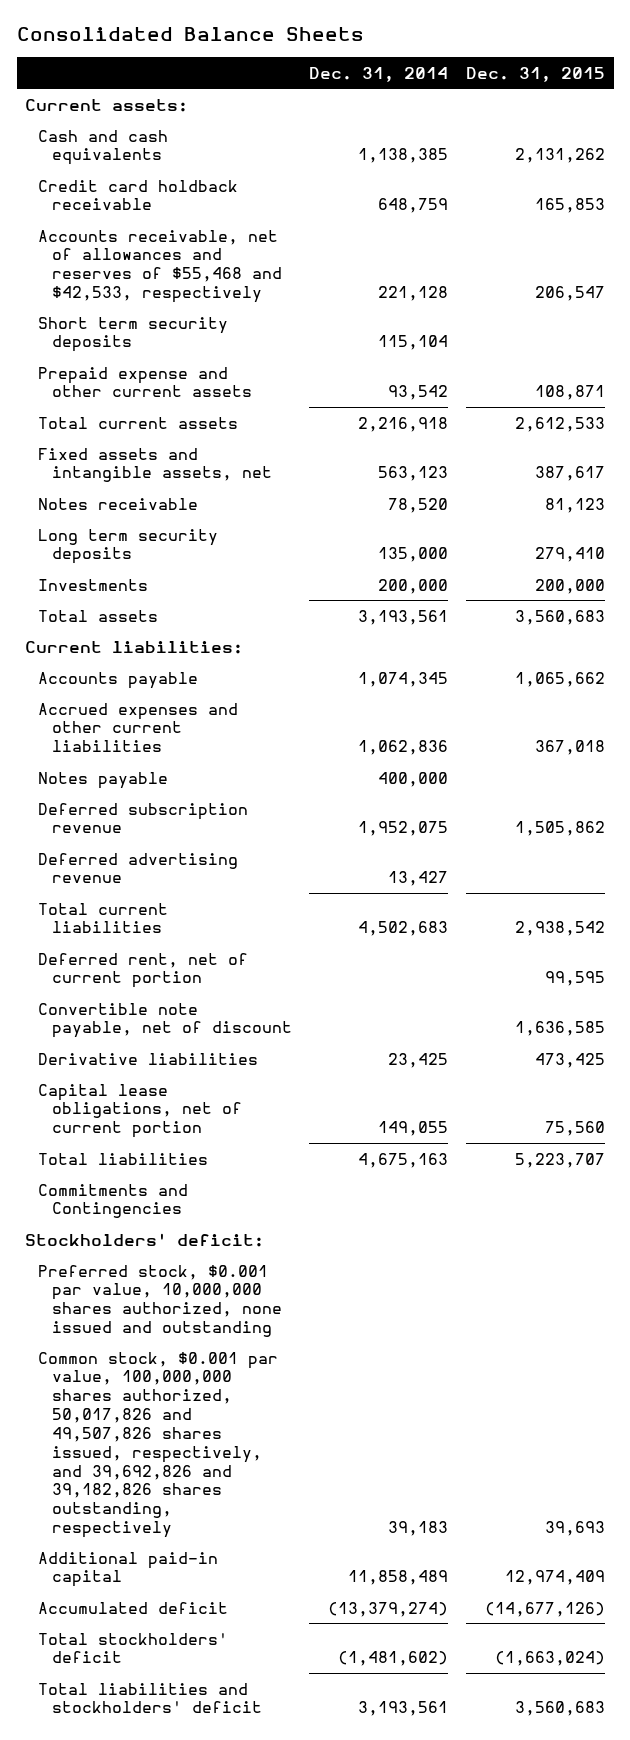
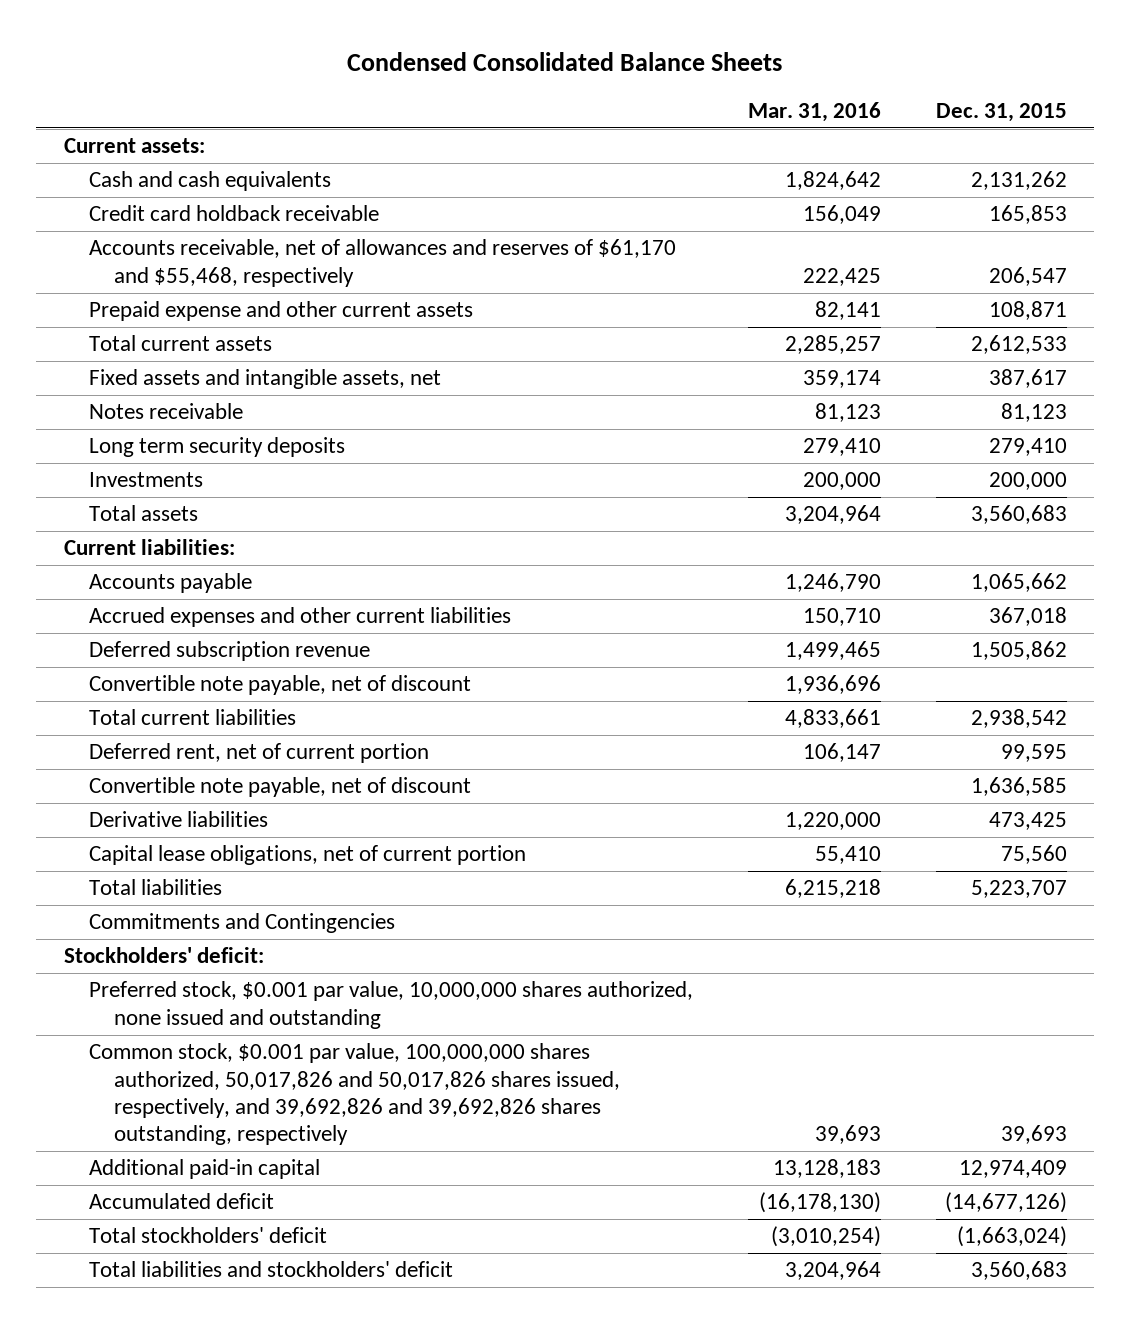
- Consolidated Balance Sheets
+ Condensed Consolidated Balance Sheets
- | Dec. 31, 2014 | Dec. 31, 2015
+ | Mar. 31, 2016 | Dec. 31, 2015
- Accounts receivable, net of allowances and reserves of $55,468 and $42,533, respectively | 221,128 | 206,547
- Short term security deposits | 115,104 |
+ Accounts receivable, net of allowances and reserves of $61,170 and $55,468, respectively | 222,425 | 206,547
- Notes payable | 400,000 |
- Deferred advertising revenue | 13,427 |
+ Convertible note payable, net of discount | 1,936,696 |
- Common stock, $0.001 par value, 100,000,000 shares authorized, 50,017,826 and 49,507,826 shares issued, respectively, and 39,692,826 and 39,182,826 shares outstanding, respectively | 39,183 | 39,693
+ Common stock, $0.001 par value, 100,000,000 shares authorized, 50,017,826 and 50,017,826 shares issued, respectively, and 39,692,826 and 39,692,826 shares outstanding, respectively | 39,693 | 39,693

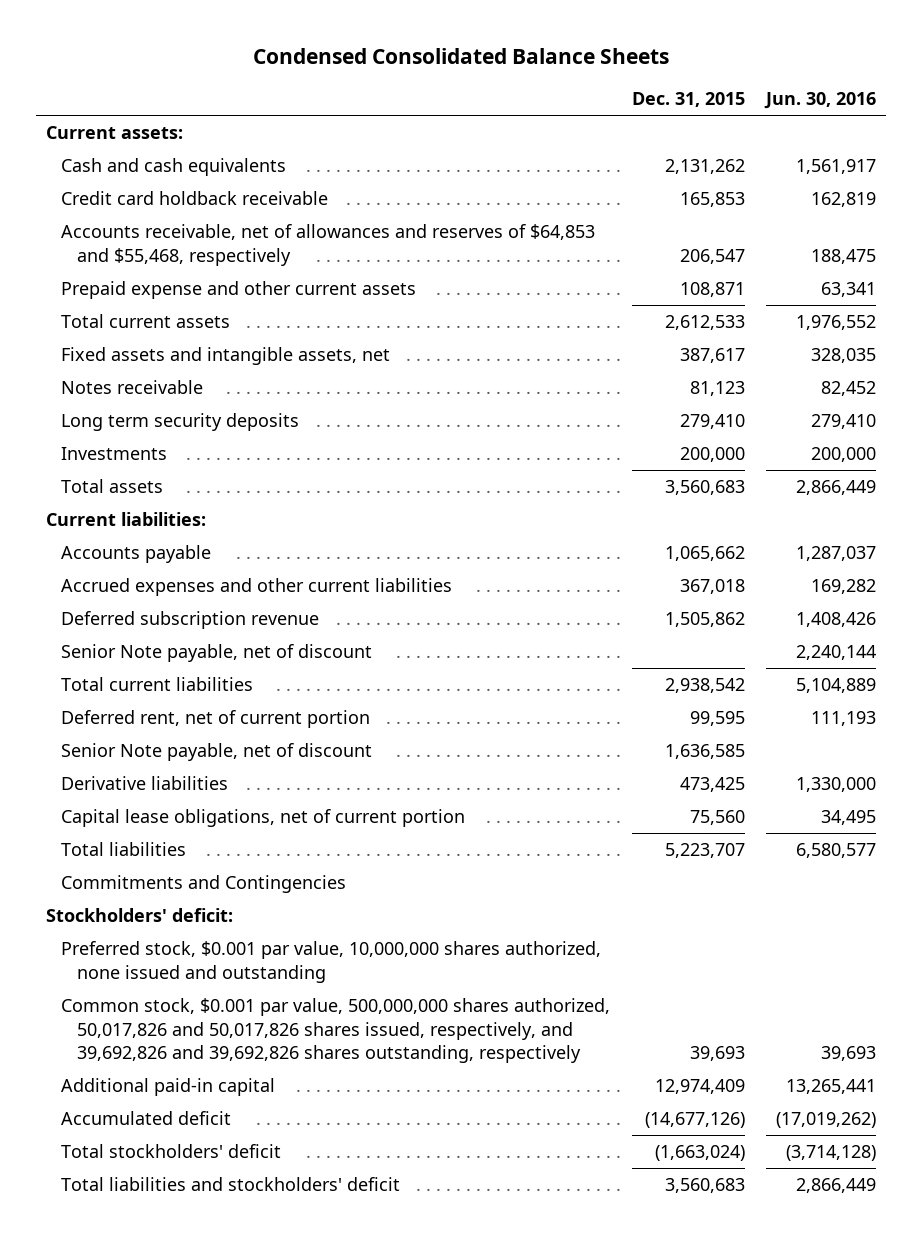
- | Mar. 31, 2016 | Dec. 31, 2015
+ | Dec. 31, 2015 | Jun. 30, 2016
- Accounts receivable, net of allowances and reserves of $61,170 and $55,468, respectively | 222,425 | 206,547
+ Accounts receivable, net of allowances and reserves of $64,853 and $55,468, respectively | 206,547 | 188,475
- Convertible note payable, net of discount | 1,936,696 |
+ Senior Note payable, net of discount | | 2,240,144
- Convertible note payable, net of discount | | 1,636,585
+ Senior Note payable, net of discount | 1,636,585 |
- Common stock, $0.001 par value, 100,000,000 shares authorized, 50,017,826 and 50,017,826 shares issued, respectively, and 39,692,826 and 39,692,826 shares outstanding, respectively | 39,693 | 39,693
+ Common stock, $0.001 par value, 500,000,000 shares authorized, 50,017,826 and 50,017,826 shares issued, respectively, and 39,692,826 and 39,692,826 shares outstanding, respectively | 39,693 | 39,693

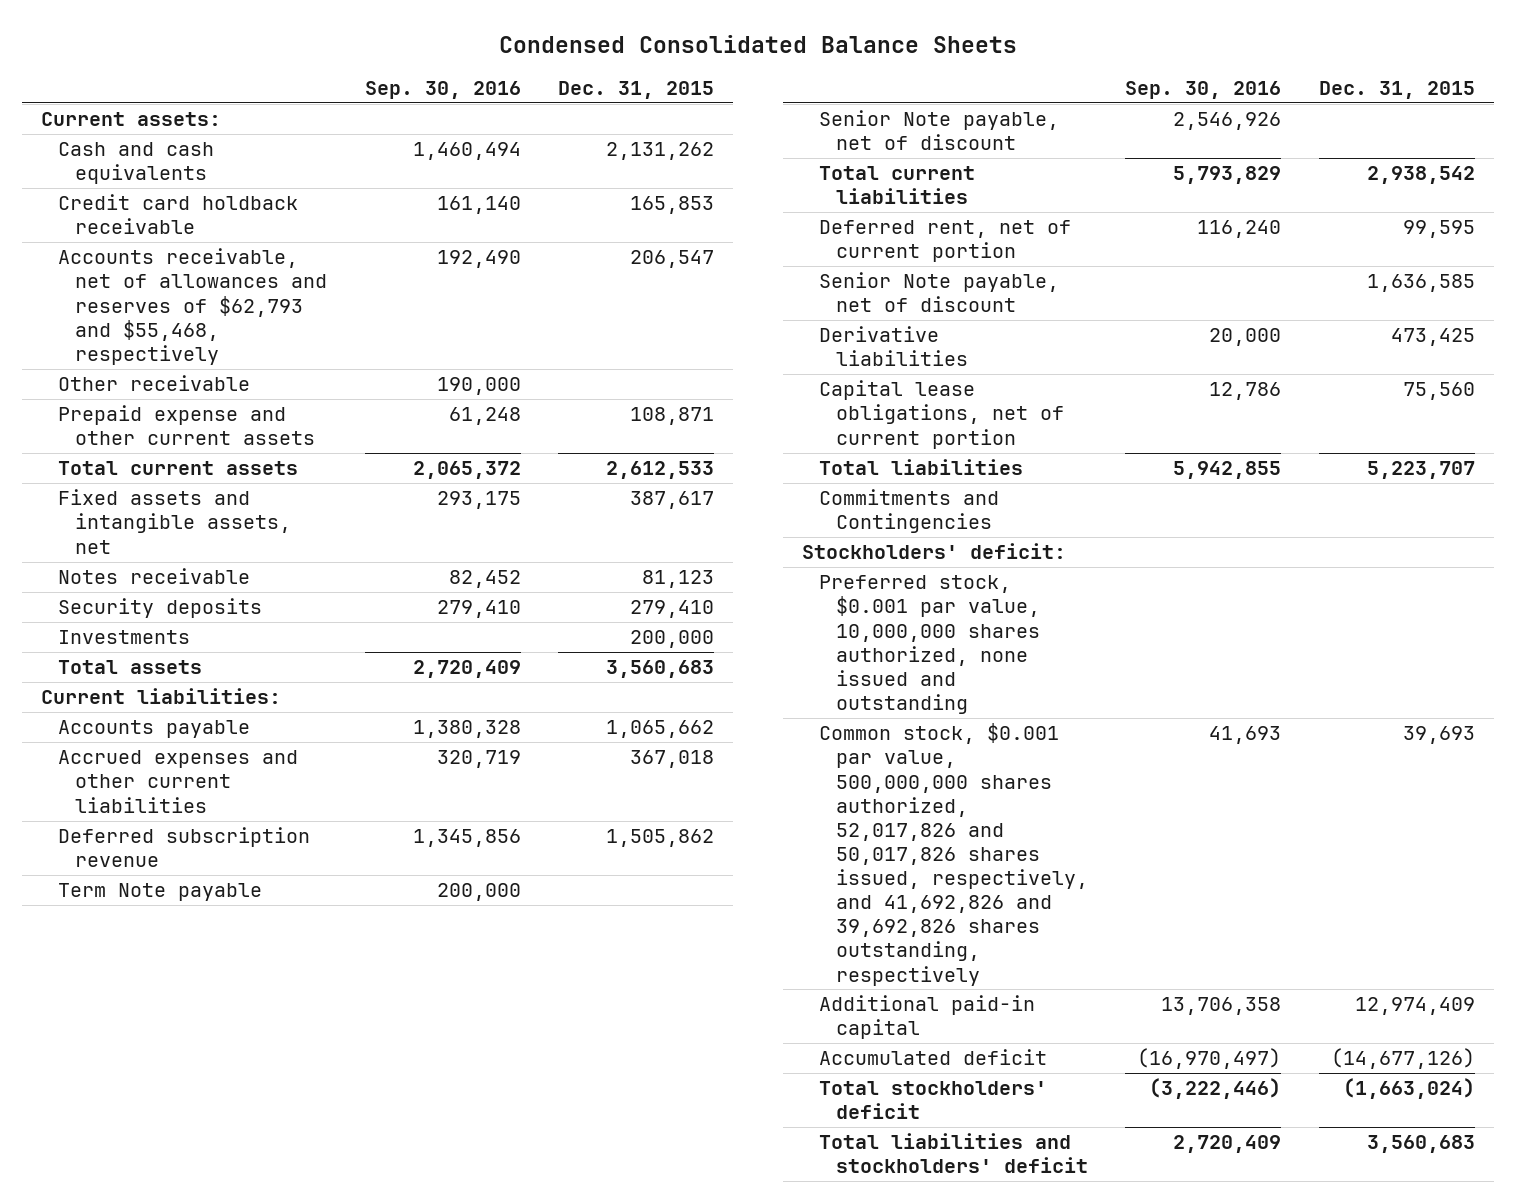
- | Dec. 31, 2015 | Jun. 30, 2016
+ | Sep. 30, 2016 | Dec. 31, 2015
- Accounts receivable, net of allowances and reserves of $64,853 and $55,468, respectively | 206,547 | 188,475
+ Accounts receivable, net of allowances and reserves of $62,793 and $55,468, respectively | 192,490 | 206,547
+ Other receivable | 190,000 |
- Long term security deposits | 279,410 | 279,410
+ Security deposits | 279,410 | 279,410
+ Term Note payable | 200,000 |
- Common stock, $0.001 par value, 500,000,000 shares authorized, 50,017,826 and 50,017,826 shares issued, respectively, and 39,692,826 and 39,692,826 shares outstanding, respectively | 39,693 | 39,693
+ Common stock, $0.001 par value, 500,000,000 shares authorized, 52,017,826 and 50,017,826 shares issued, respectively, and 41,692,826 and 39,692,826 shares outstanding, respectively | 41,693 | 39,693

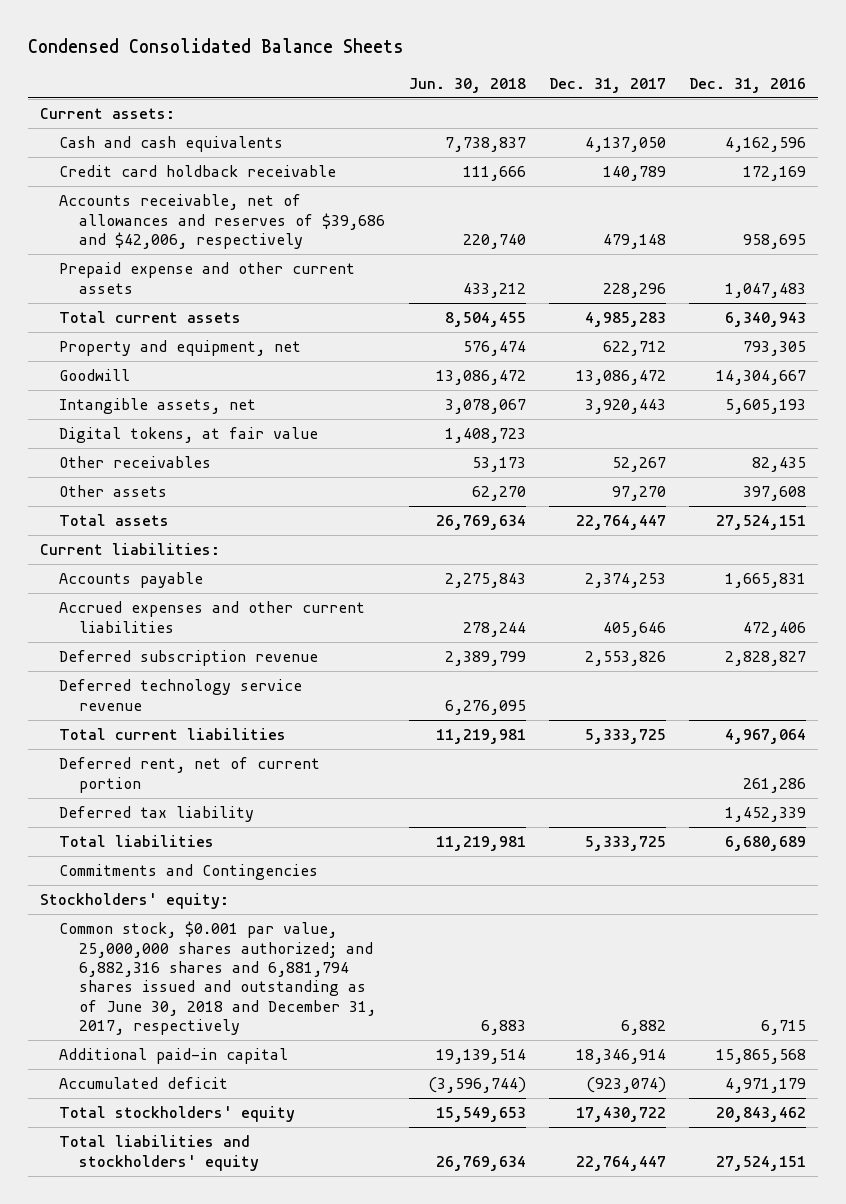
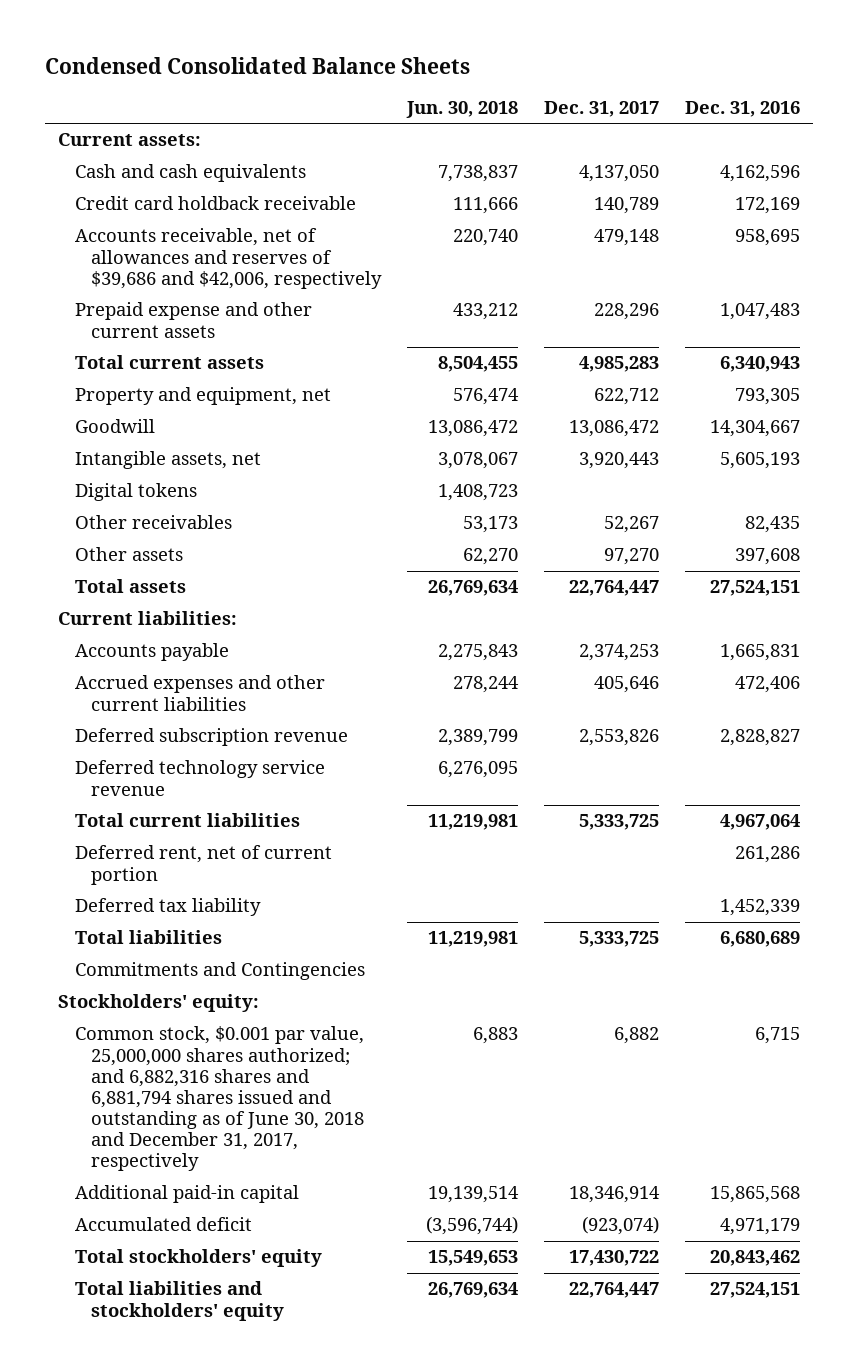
- Digital tokens, at fair value | 1,408,723 | |
+ Digital tokens | 1,408,723 | |

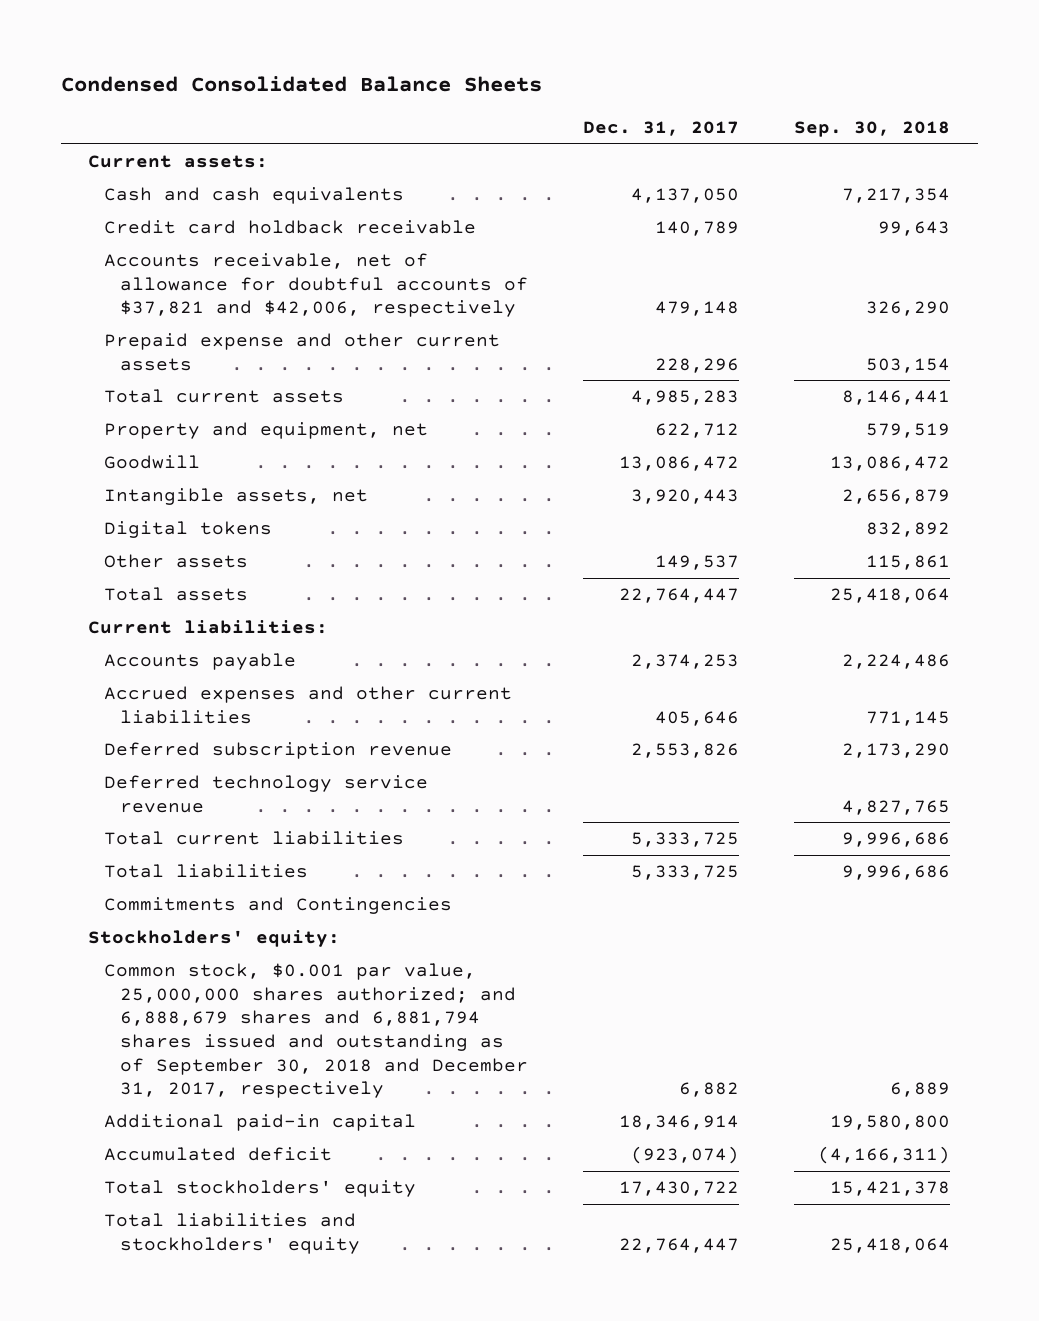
- | Jun. 30, 2018 | Dec. 31, 2017 | Dec. 31, 2016
+ | Dec. 31, 2017 | Sep. 30, 2018
- Accounts receivable, net of allowances and reserves of $39,686 and $42,006, respectively | 220,740 | 479,148 | 958,695
+ Accounts receivable, net of allowance for doubtful accounts of $37,821 and $42,006, respectively | 479,148 | 326,290
- Other receivables | 53,173 | 52,267 | 82,435
- Other assets | 62,270 | 97,270 | 397,608
+ Other assets | 149,537 | 115,861
- Deferred rent, net of current portion | | | 261,286
- Deferred tax liability | | | 1,452,339
- Common stock, $0.001 par value, 25,000,000 shares authorized; and 6,882,316 shares and 6,881,794 shares issued and outstanding as of June 30, 2018 and December 31, 2017, respectively | 6,883 | 6,882 | 6,715
+ Common stock, $0.001 par value, 25,000,000 shares authorized; and 6,888,679 shares and 6,881,794 shares issued and outstanding as of September 30, 2018 and December 31, 2017, respectively | 6,882 | 6,889

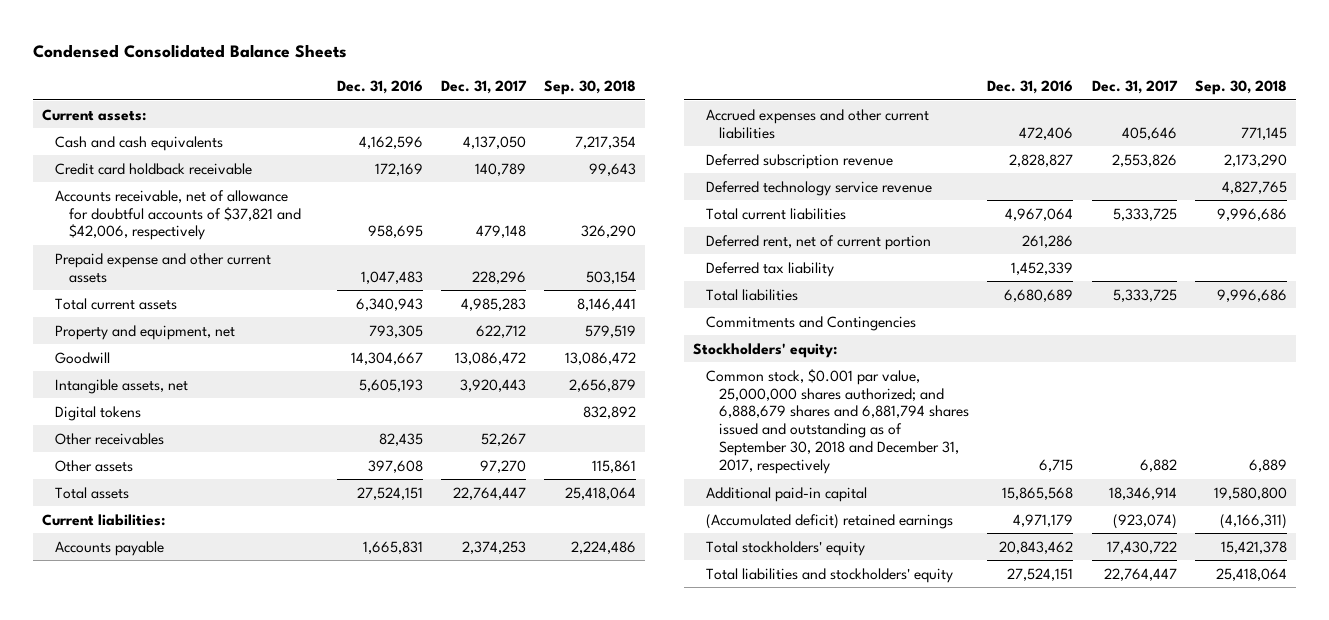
- | Dec. 31, 2017 | Sep. 30, 2018
+ | Dec. 31, 2016 | Dec. 31, 2017 | Sep. 30, 2018
- Other assets | 149,537 | 115,861
+ Other receivables | 82,435 | 52,267 |
+ Other assets | 397,608 | 97,270 | 115,861
+ Deferred rent, net of current portion | 261,286 | |
+ Deferred tax liability | 1,452,339 | |
- Accumulated deficit | (923,074) | (4,166,311)
+ (Accumulated deficit) retained earnings | 4,971,179 | (923,074) | (4,166,311)

